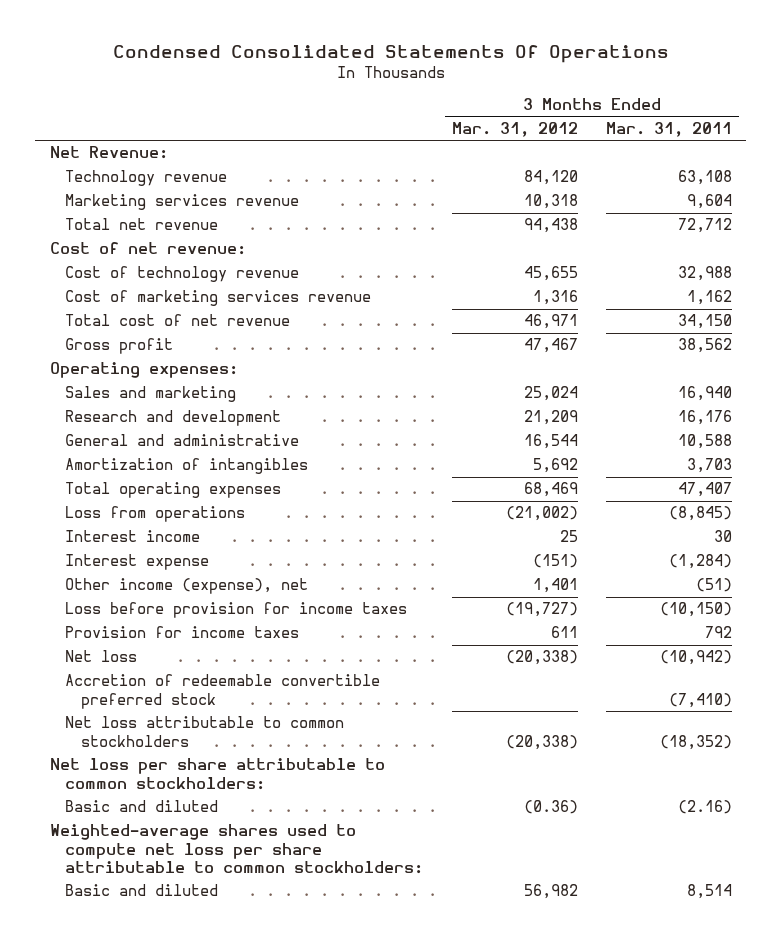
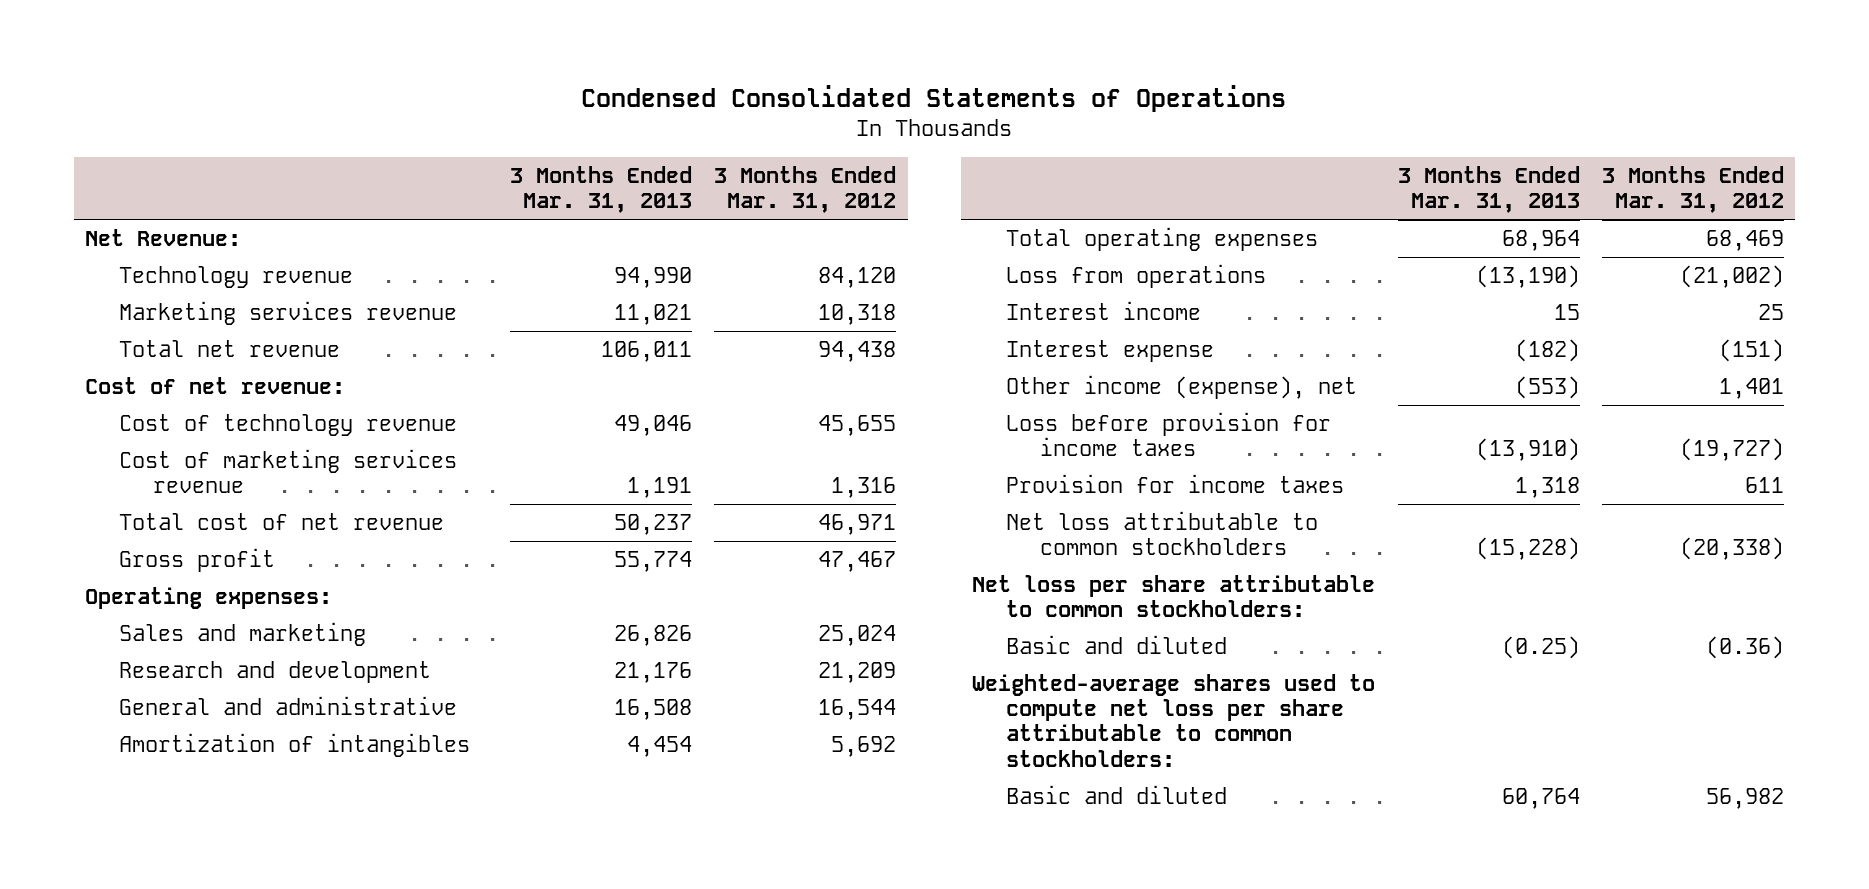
- Condensed Consolidated Statements Of Operations
+ Condensed Consolidated Statements of Operations
- | 3 Months Ended Mar. 31, 2012 | 3 Months Ended Mar. 31, 2011
+ | 3 Months Ended Mar. 31, 2013 | 3 Months Ended Mar. 31, 2012
- Net loss | (20,338) | (10,942)
- Accretion of redeemable convertible preferred stock | | (7,410)

